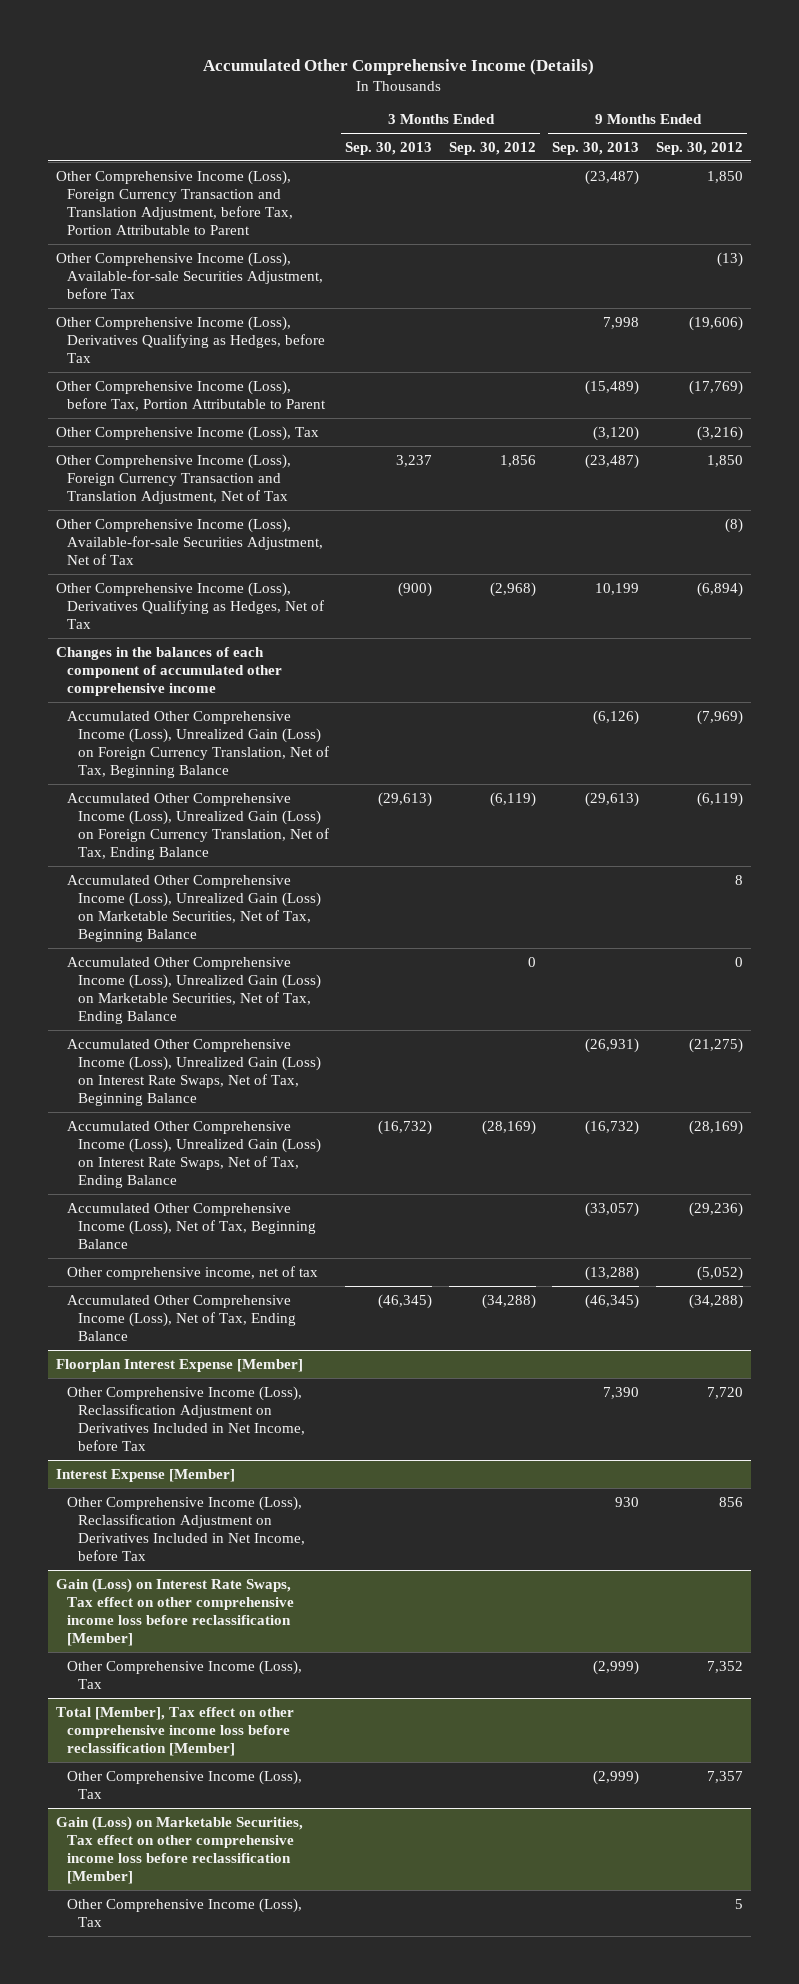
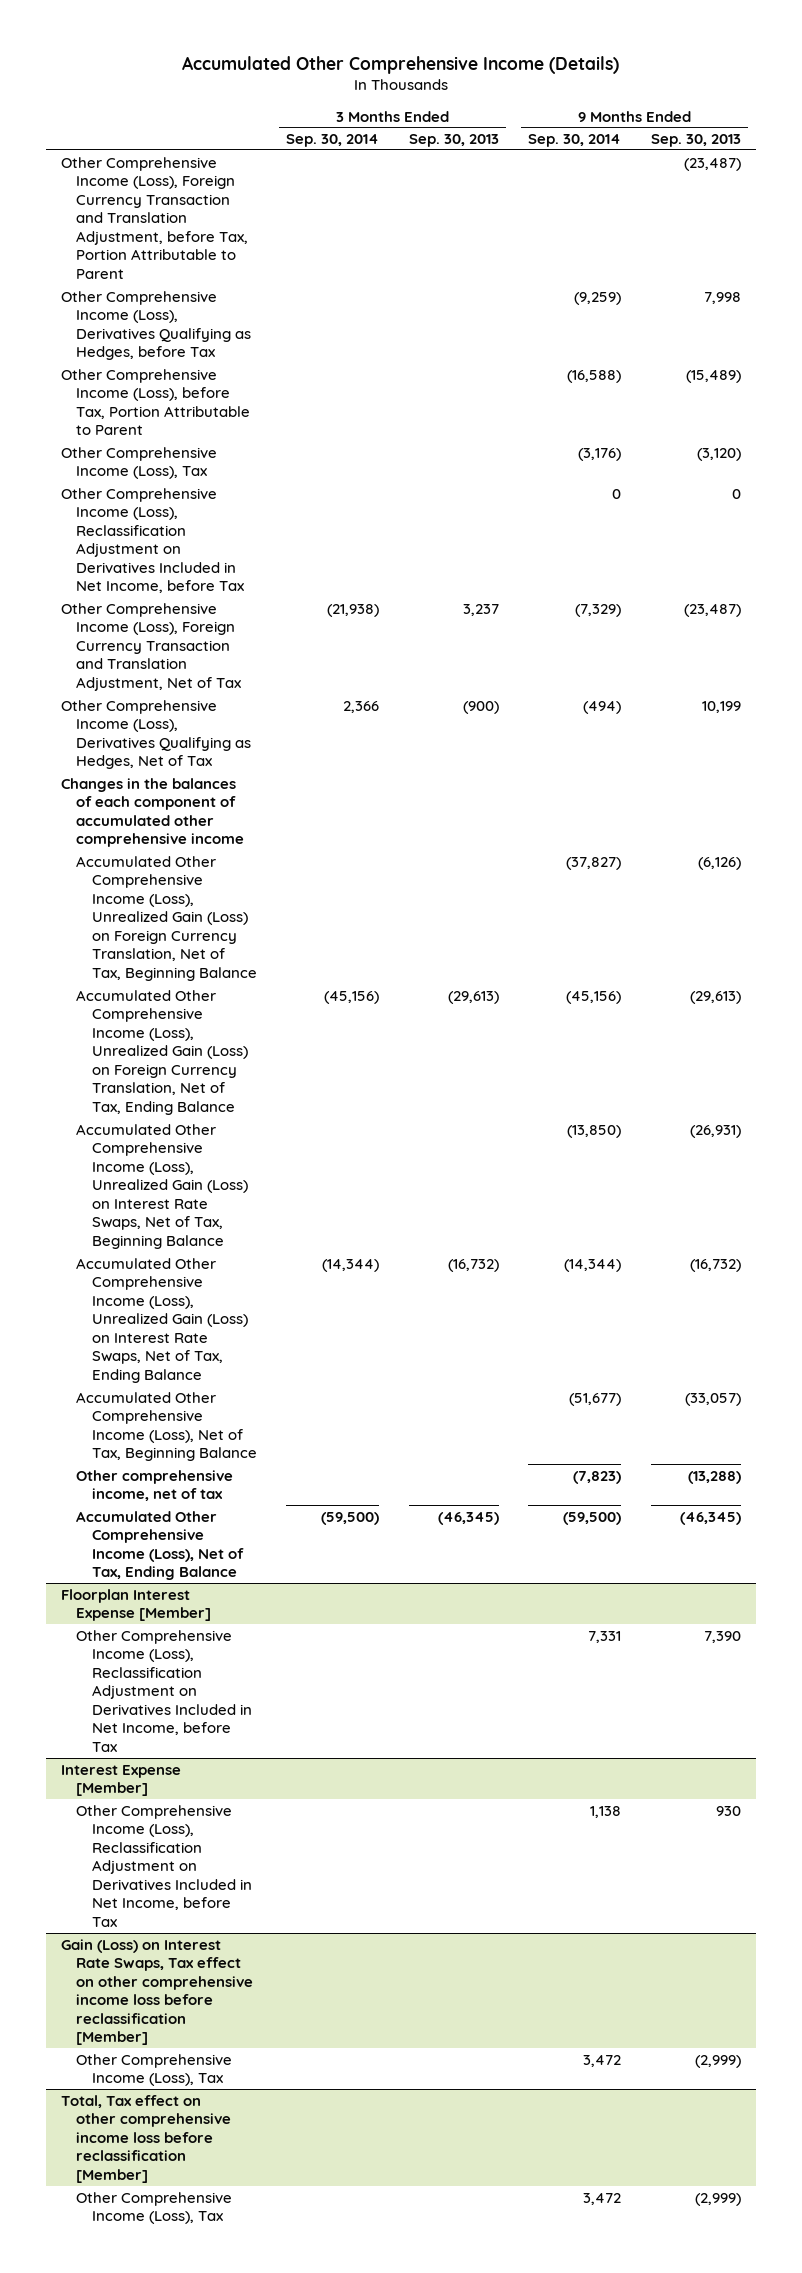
- | 3 Months Ended Sep. 30, 2013 | 3 Months Ended Sep. 30, 2012 | 9 Months Ended Sep. 30, 2013 | 9 Months Ended Sep. 30, 2012
+ | 3 Months Ended Sep. 30, 2014 | 3 Months Ended Sep. 30, 2013 | 9 Months Ended Sep. 30, 2014 | 9 Months Ended Sep. 30, 2013
- Other Comprehensive Income (Loss), Available-for-sale Securities Adjustment, before Tax | | | | (13)
+ Other Comprehensive Income (Loss), Reclassification Adjustment on Derivatives Included in Net Income, before Tax | | | 0 | 0
- Other Comprehensive Income (Loss), Available-for-sale Securities Adjustment, Net of Tax | | | | (8)
- Accumulated Other Comprehensive Income (Loss), Unrealized Gain (Loss) on Marketable Securities, Net of Tax, Beginning Balance | | | | 8
- Accumulated Other Comprehensive Income (Loss), Unrealized Gain (Loss) on Marketable Securities, Net of Tax, Ending Balance | | 0 | | 0
- Total [Member], Tax effect on other comprehensive income loss before reclassification [Member]
+ Total, Tax effect on other comprehensive income loss before reclassification [Member]
- Gain (Loss) on Marketable Securities, Tax effect on other comprehensive income loss before reclassification [Member]
- Other Comprehensive Income (Loss), Tax | | | | 5

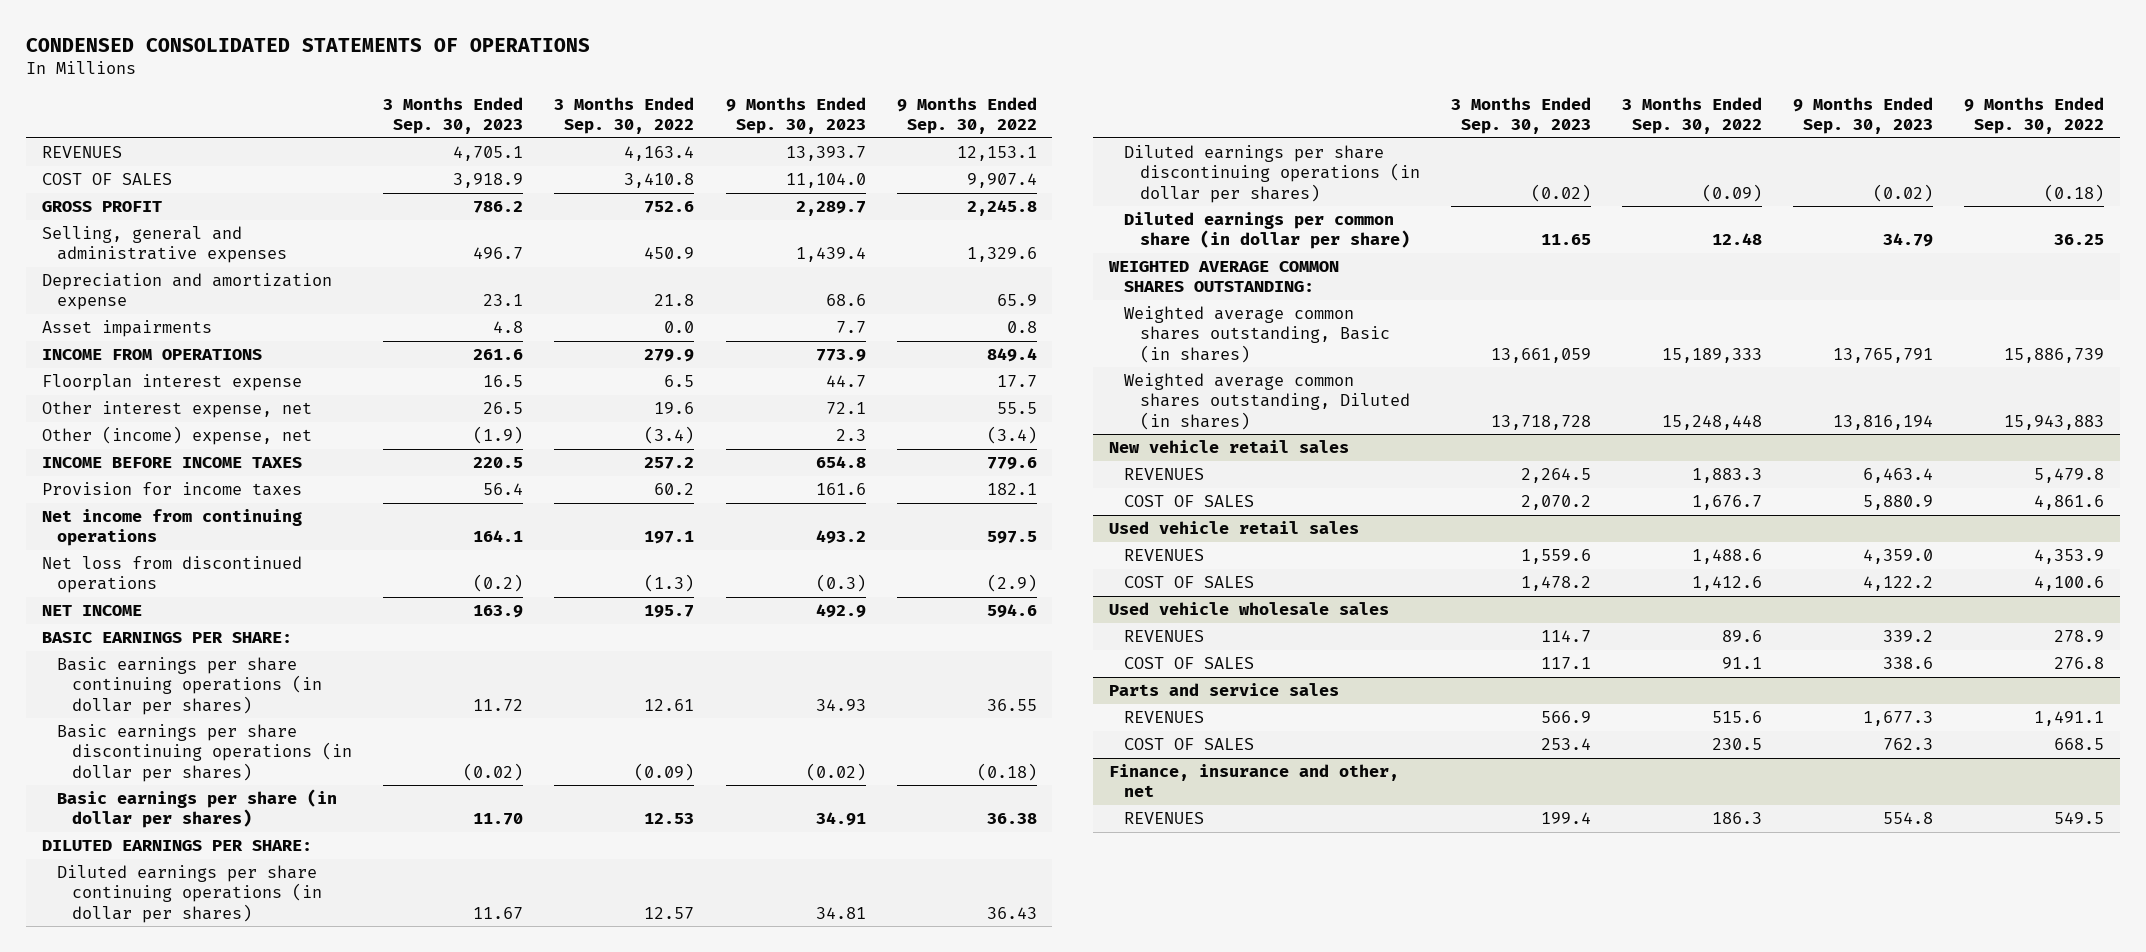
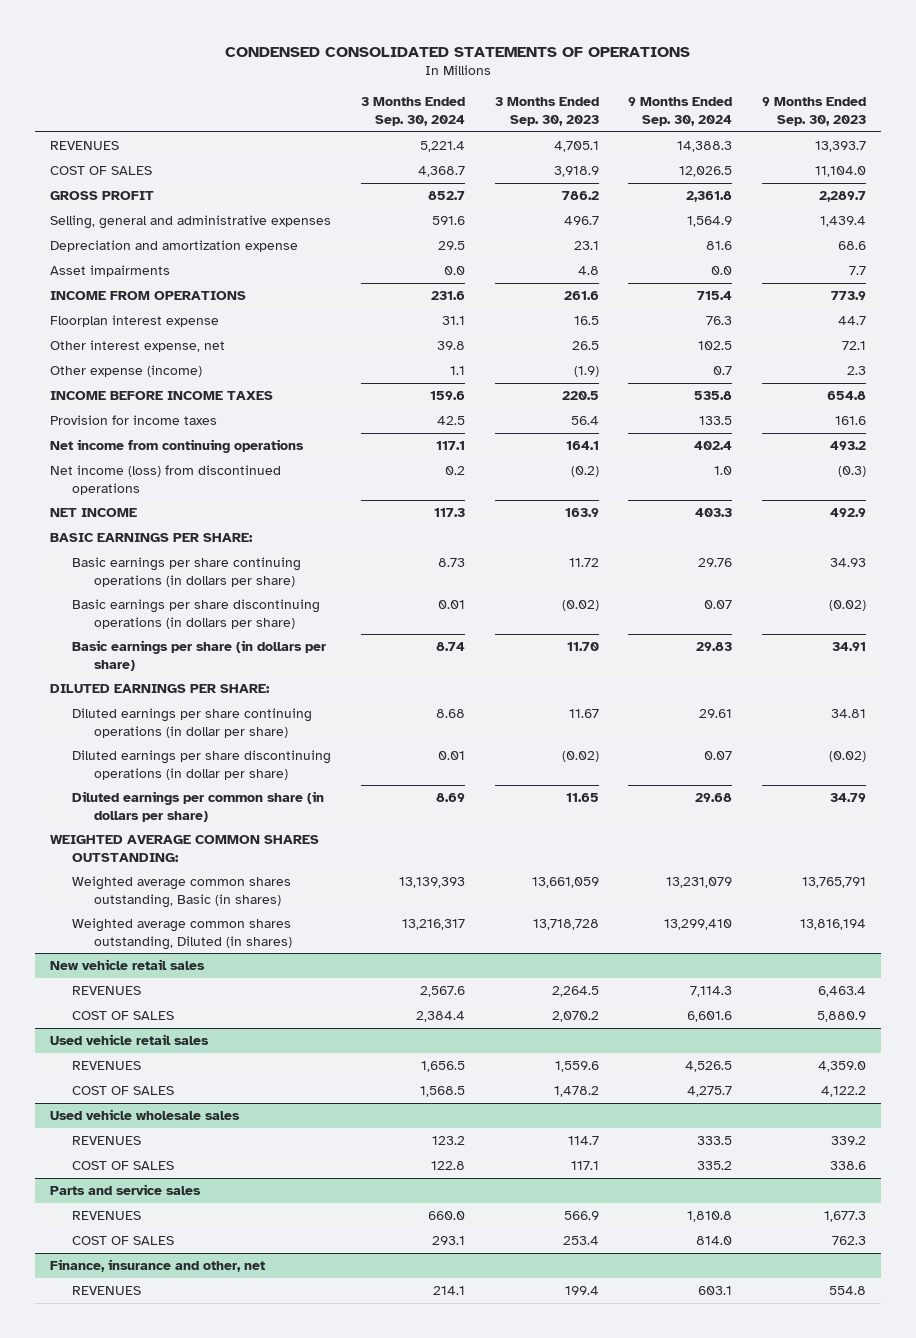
- | 3 Months Ended Sep. 30, 2023 | 3 Months Ended Sep. 30, 2022 | 9 Months Ended Sep. 30, 2023 | 9 Months Ended Sep. 30, 2022
+ | 3 Months Ended Sep. 30, 2024 | 3 Months Ended Sep. 30, 2023 | 9 Months Ended Sep. 30, 2024 | 9 Months Ended Sep. 30, 2023
- Other (income) expense, net | (1.9) | (3.4) | 2.3 | (3.4)
+ Other expense (income) | 1.1 | (1.9) | 0.7 | 2.3
- Net loss from discontinued operations | (0.2) | (1.3) | (0.3) | (2.9)
+ Net income (loss) from discontinued operations | 0.2 | (0.2) | 1.0 | (0.3)
- Basic earnings per share continuing operations (in dollar per shares) | 11.72 | 12.61 | 34.93 | 36.55
- Basic earnings per share discontinuing operations (in dollar per shares) | (0.02) | (0.09) | (0.02) | (0.18)
- Basic earnings per share (in dollar per shares) | 11.70 | 12.53 | 34.91 | 36.38
+ Basic earnings per share continuing operations (in dollars per share) | 8.73 | 11.72 | 29.76 | 34.93
+ Basic earnings per share discontinuing operations (in dollars per share) | 0.01 | (0.02) | 0.07 | (0.02)
+ Basic earnings per share (in dollars per share) | 8.74 | 11.70 | 29.83 | 34.91
- Diluted earnings per share continuing operations (in dollar per shares) | 11.67 | 12.57 | 34.81 | 36.43
- Diluted earnings per share discontinuing operations (in dollar per shares) | (0.02) | (0.09) | (0.02) | (0.18)
- Diluted earnings per common share (in dollar per share) | 11.65 | 12.48 | 34.79 | 36.25
+ Diluted earnings per share continuing operations (in dollar per share) | 8.68 | 11.67 | 29.61 | 34.81
+ Diluted earnings per share discontinuing operations (in dollar per share) | 0.01 | (0.02) | 0.07 | (0.02)
+ Diluted earnings per common share (in dollars per share) | 8.69 | 11.65 | 29.68 | 34.79

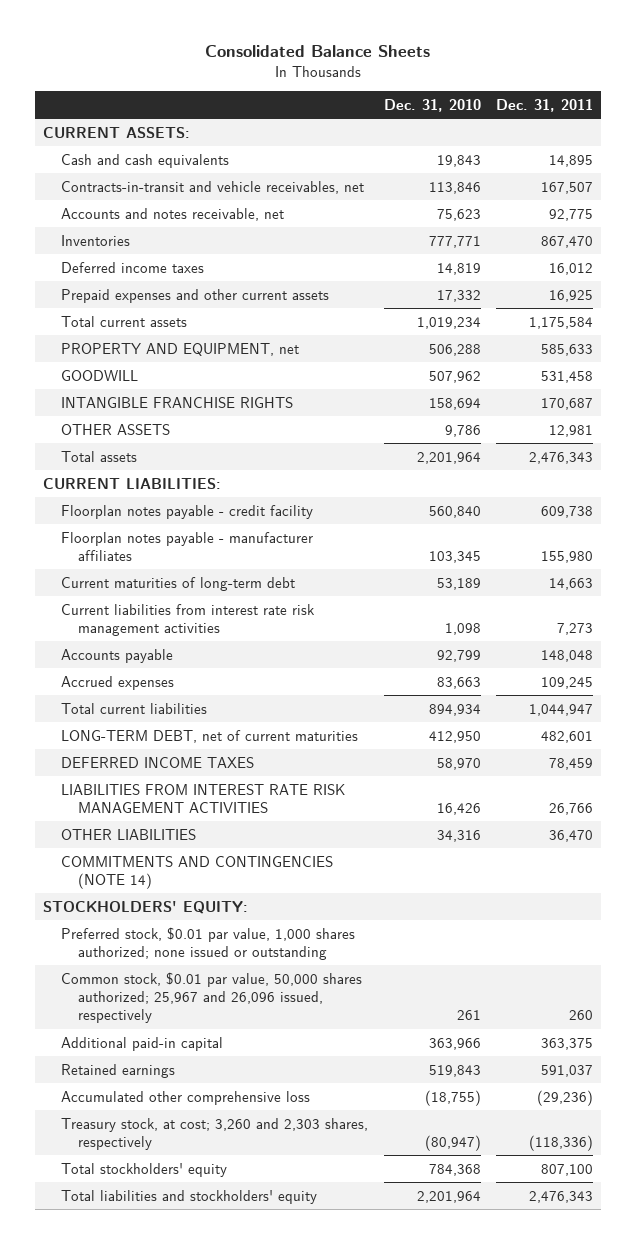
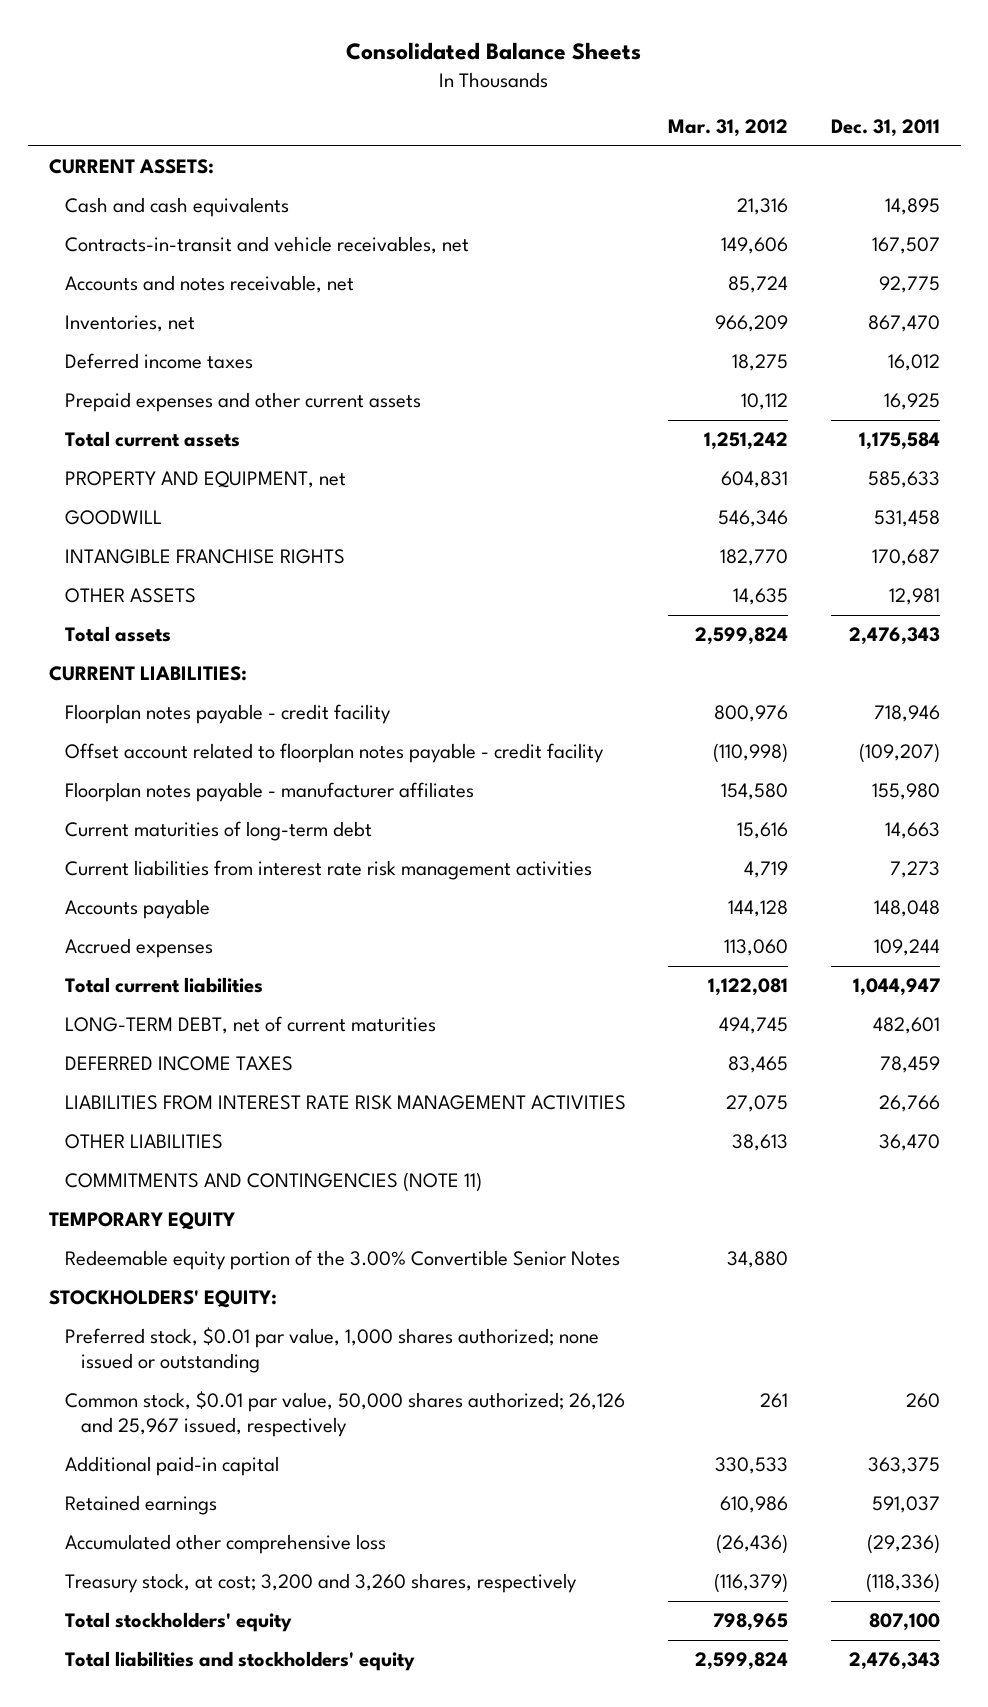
- | Dec. 31, 2010 | Dec. 31, 2011
+ | Mar. 31, 2012 | Dec. 31, 2011
- Inventories | 777,771 | 867,470
+ Inventories, net | 966,209 | 867,470
- Floorplan notes payable - credit facility | 560,840 | 609,738
+ Floorplan notes payable - credit facility | 800,976 | 718,946
+ Offset account related to floorplan notes payable - credit facility | (110,998) | (109,207)
- Accrued expenses | 83,663 | 109,245
+ Accrued expenses | 113,060 | 109,244
- COMMITMENTS AND CONTINGENCIES (NOTE 14)
+ COMMITMENTS AND CONTINGENCIES (NOTE 11)
+ TEMPORARY EQUITY
+ Redeemable equity portion of the 3.00% Convertible Senior Notes | 34,880 |
- Common stock, $0.01 par value, 50,000 shares authorized; 25,967 and 26,096 issued, respectively | 261 | 260
+ Common stock, $0.01 par value, 50,000 shares authorized; 26,126 and 25,967 issued, respectively | 261 | 260
- Treasury stock, at cost; 3,260 and 2,303 shares, respectively | (80,947) | (118,336)
+ Treasury stock, at cost; 3,200 and 3,260 shares, respectively | (116,379) | (118,336)

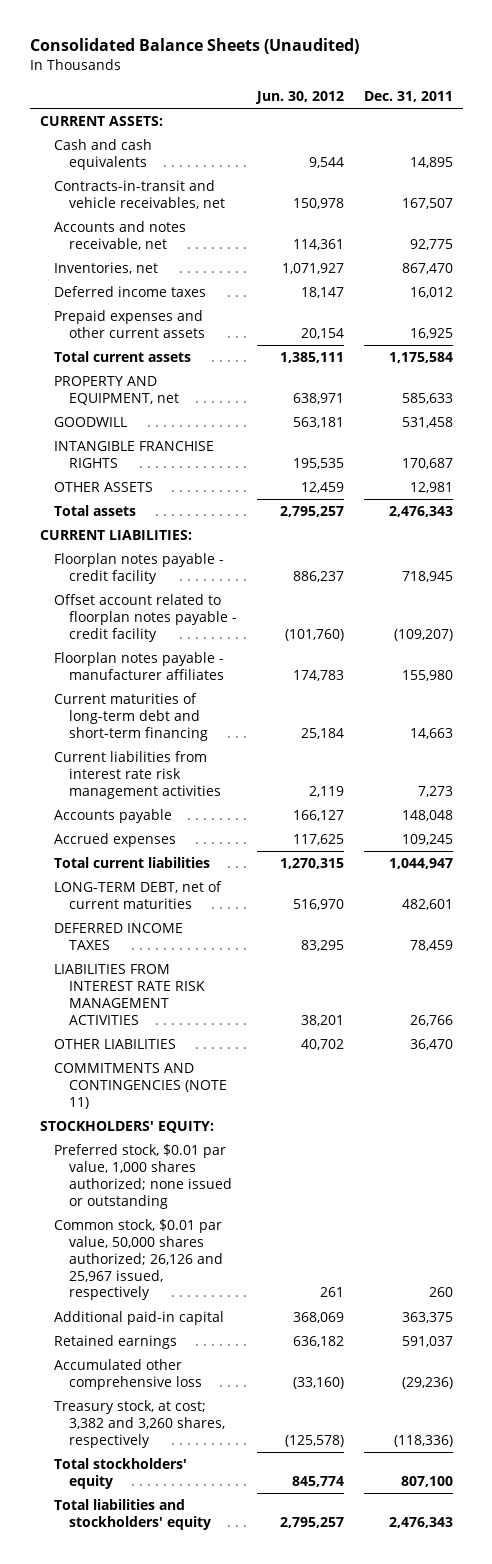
- Consolidated Balance Sheets
+ Consolidated Balance Sheets (Unaudited)
- | Mar. 31, 2012 | Dec. 31, 2011
+ | Jun. 30, 2012 | Dec. 31, 2011
- Floorplan notes payable - credit facility | 800,976 | 718,946
+ Floorplan notes payable - credit facility | 886,237 | 718,945
- Current maturities of long-term debt | 15,616 | 14,663
+ Current maturities of long-term debt and short-term financing | 25,184 | 14,663
- Accrued expenses | 113,060 | 109,244
+ Accrued expenses | 117,625 | 109,245
- TEMPORARY EQUITY
- Redeemable equity portion of the 3.00% Convertible Senior Notes | 34,880 |
- Treasury stock, at cost; 3,200 and 3,260 shares, respectively | (116,379) | (118,336)
+ Treasury stock, at cost; 3,382 and 3,260 shares, respectively | (125,578) | (118,336)

